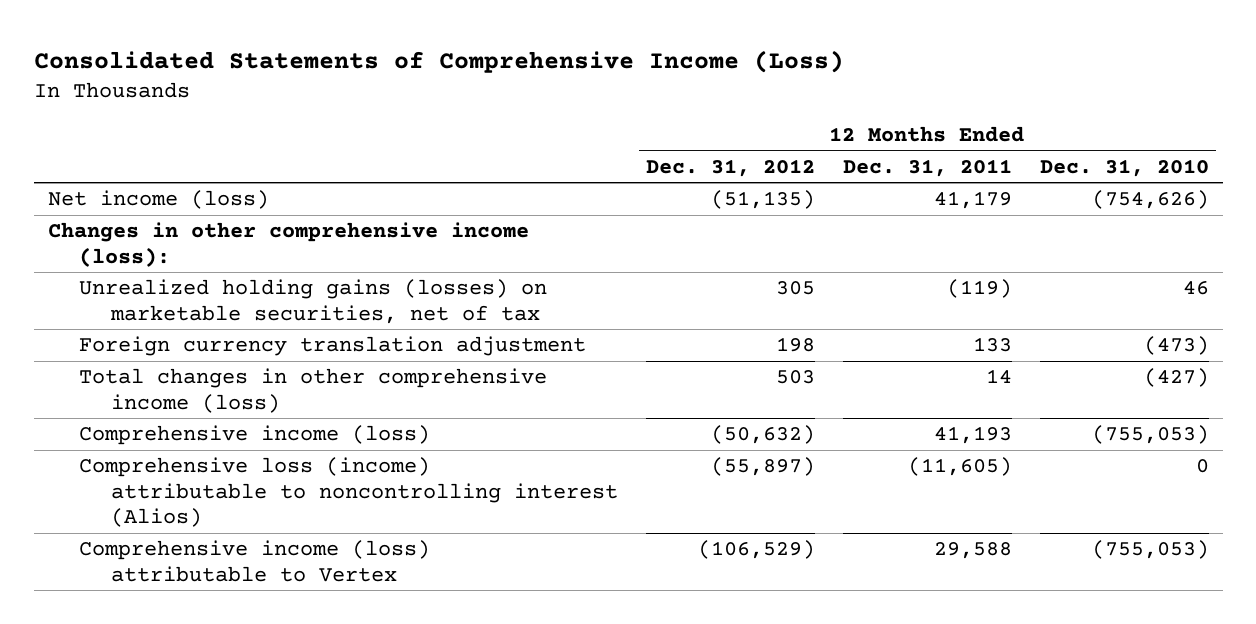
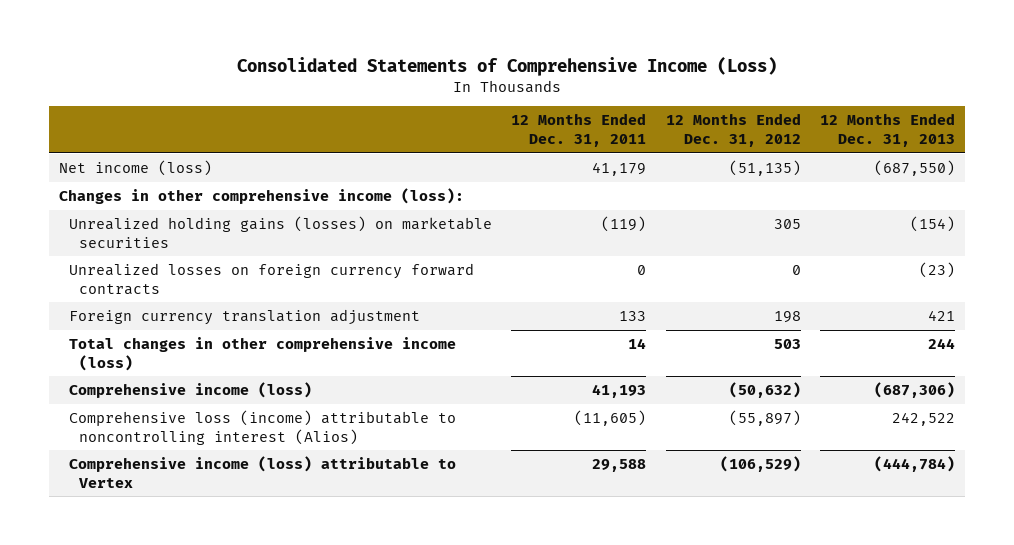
- | 12 Months Ended Dec. 31, 2012 | 12 Months Ended Dec. 31, 2011 | 12 Months Ended Dec. 31, 2010
+ | 12 Months Ended Dec. 31, 2011 | 12 Months Ended Dec. 31, 2012 | 12 Months Ended Dec. 31, 2013
- Unrealized holding gains (losses) on marketable securities, net of tax | 305 | (119) | 46
+ Unrealized holding gains (losses) on marketable securities | (119) | 305 | (154)
+ Unrealized losses on foreign currency forward contracts | 0 | 0 | (23)

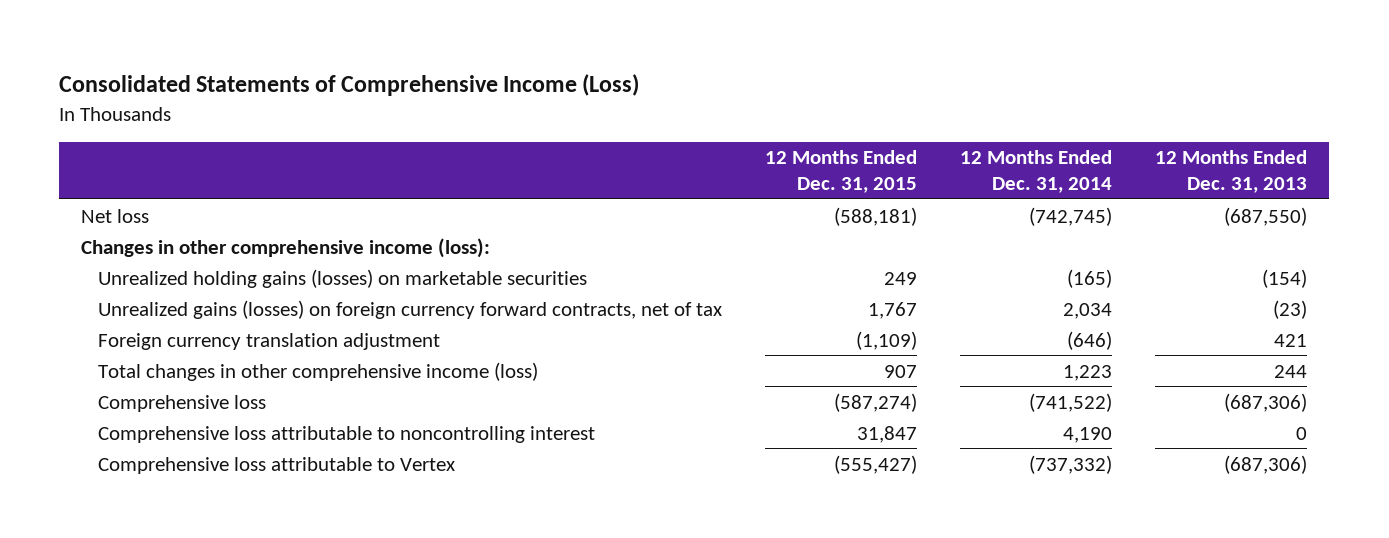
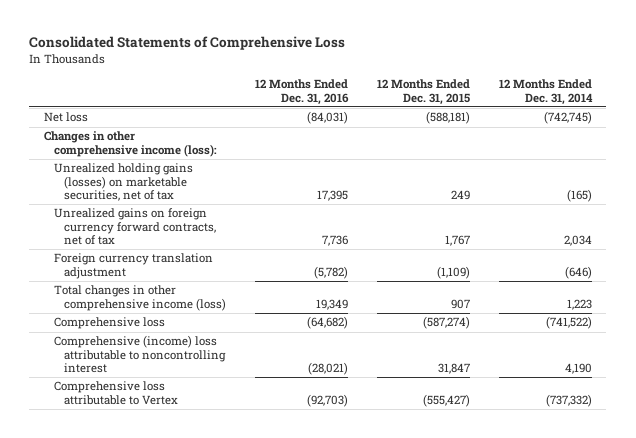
- Consolidated Statements of Comprehensive Income (Loss)
+ Consolidated Statements of Comprehensive Loss
- | 12 Months Ended Dec. 31, 2015 | 12 Months Ended Dec. 31, 2014 | 12 Months Ended Dec. 31, 2013
+ | 12 Months Ended Dec. 31, 2016 | 12 Months Ended Dec. 31, 2015 | 12 Months Ended Dec. 31, 2014
- Unrealized holding gains (losses) on marketable securities | 249 | (165) | (154)
- Unrealized gains (losses) on foreign currency forward contracts, net of tax | 1,767 | 2,034 | (23)
+ Unrealized holding gains (losses) on marketable securities, net of tax | 17,395 | 249 | (165)
+ Unrealized gains on foreign currency forward contracts, net of tax | 7,736 | 1,767 | 2,034
- Comprehensive loss attributable to noncontrolling interest | 31,847 | 4,190 | 0
+ Comprehensive (income) loss attributable to noncontrolling interest | (28,021) | 31,847 | 4,190

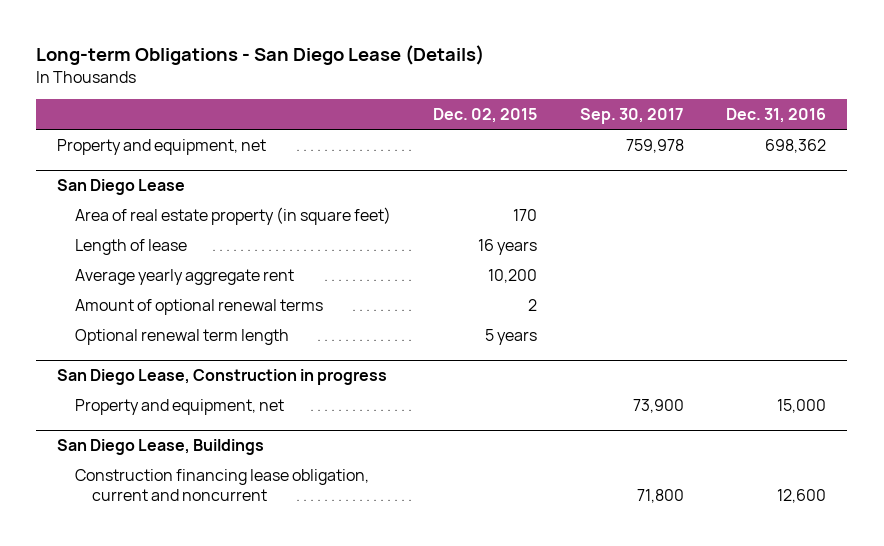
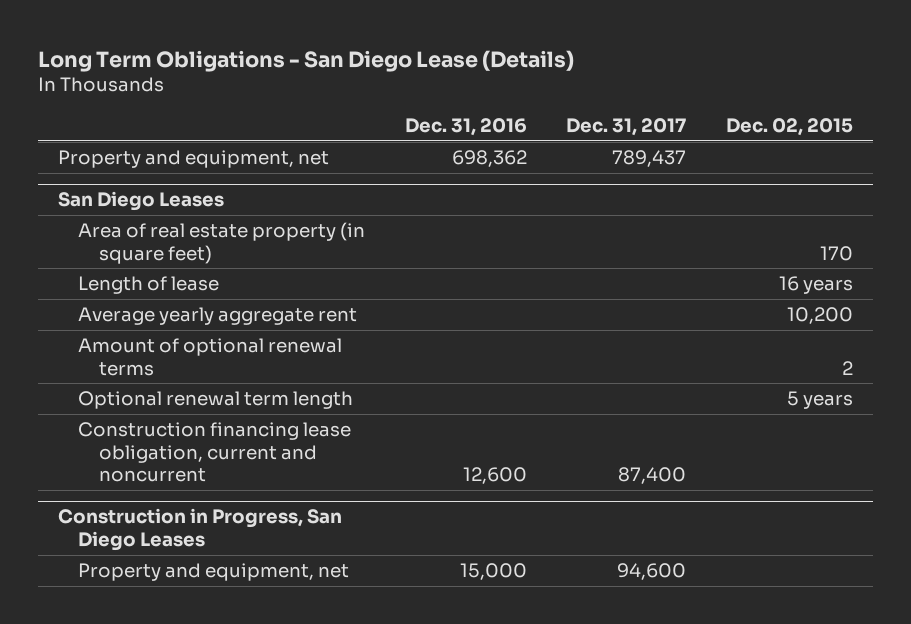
- Long-term Obligations - San Diego Lease (Details)
+ Long Term Obligations - San Diego Lease (Details)
- | Dec. 02, 2015 | Sep. 30, 2017 | Dec. 31, 2016
+ | Dec. 31, 2016 | Dec. 31, 2017 | Dec. 02, 2015
- San Diego Lease
+ San Diego Leases
- San Diego Lease, Construction in progress
- Property and equipment, net | | 73,900 | 15,000
- San Diego Lease, Buildings
+ Construction in Progress, San Diego Leases
+ Property and equipment, net | 15,000 | 94,600 |

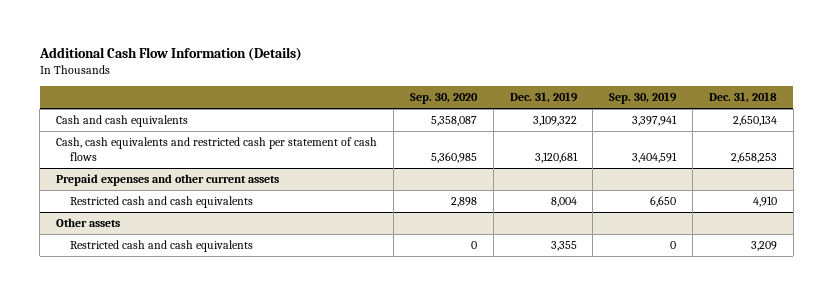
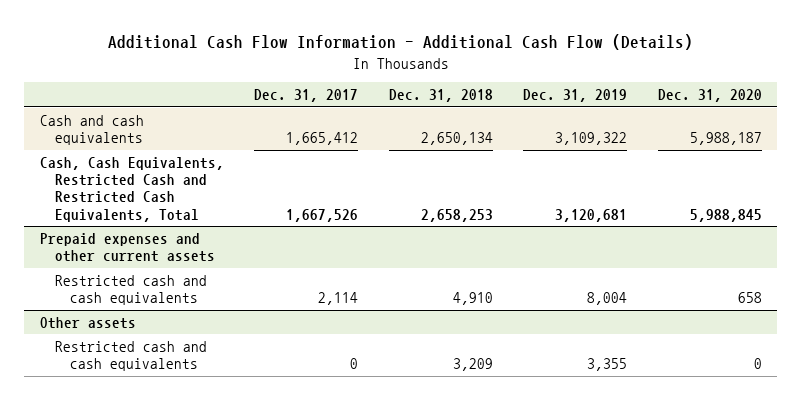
- Additional Cash Flow Information (Details)
+ Additional Cash Flow Information - Additional Cash Flow (Details)
- | Sep. 30, 2020 | Dec. 31, 2019 | Sep. 30, 2019 | Dec. 31, 2018
+ | Dec. 31, 2017 | Dec. 31, 2018 | Dec. 31, 2019 | Dec. 31, 2020
- Cash, cash equivalents and restricted cash per statement of cash flows | 5,360,985 | 3,120,681 | 3,404,591 | 2,658,253
+ Cash, Cash Equivalents, Restricted Cash and Restricted Cash Equivalents, Total | 1,667,526 | 2,658,253 | 3,120,681 | 5,988,845

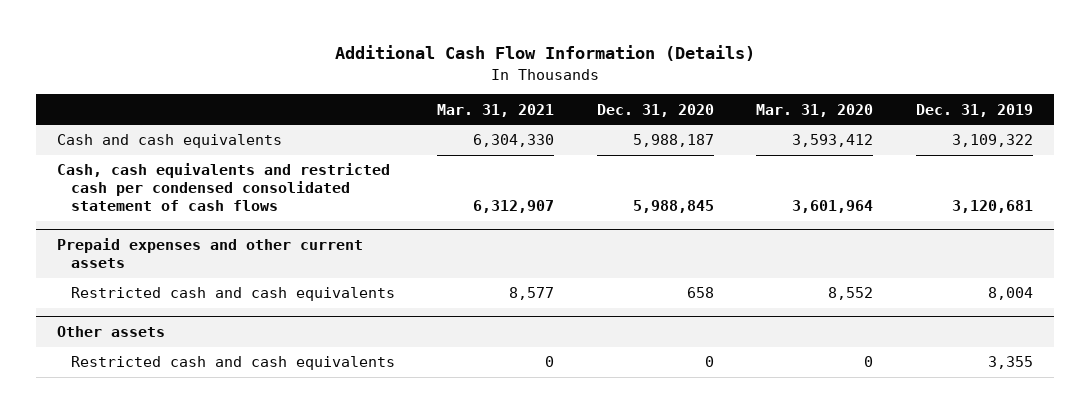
- Additional Cash Flow Information - Additional Cash Flow (Details)
+ Additional Cash Flow Information (Details)
- | Dec. 31, 2017 | Dec. 31, 2018 | Dec. 31, 2019 | Dec. 31, 2020
+ | Mar. 31, 2021 | Dec. 31, 2020 | Mar. 31, 2020 | Dec. 31, 2019
- Cash, Cash Equivalents, Restricted Cash and Restricted Cash Equivalents, Total | 1,667,526 | 2,658,253 | 3,120,681 | 5,988,845
+ Cash, cash equivalents and restricted cash per condensed consolidated statement of cash flows | 6,312,907 | 5,988,845 | 3,601,964 | 3,120,681

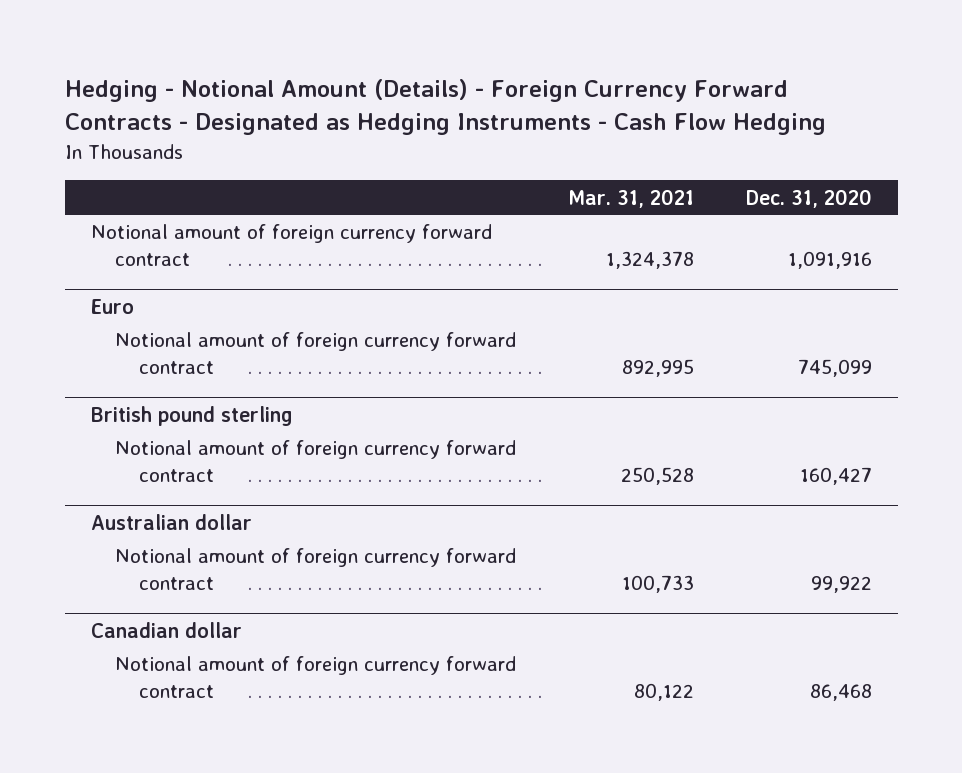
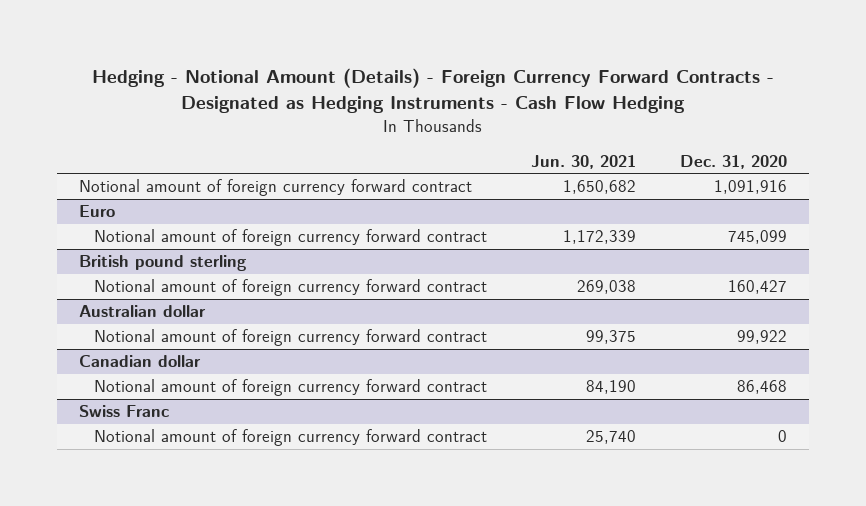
- | Mar. 31, 2021 | Dec. 31, 2020
+ | Jun. 30, 2021 | Dec. 31, 2020
+ Swiss Franc
+ Notional amount of foreign currency forward contract | 25,740 | 0

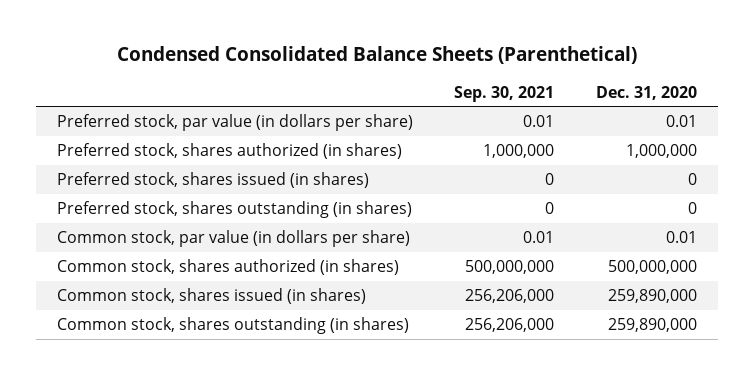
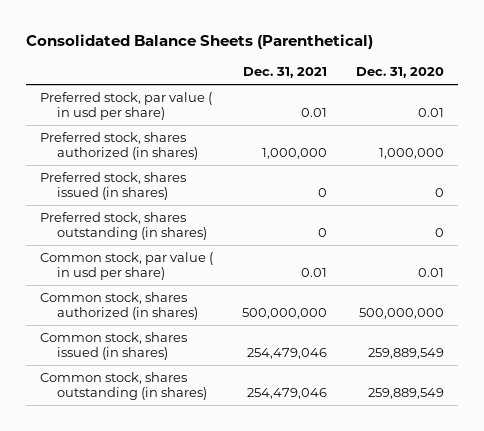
- Condensed Consolidated Balance Sheets (Parenthetical)
+ Consolidated Balance Sheets (Parenthetical)
- | Sep. 30, 2021 | Dec. 31, 2020
+ | Dec. 31, 2021 | Dec. 31, 2020
- Preferred stock, par value (in dollars per share) | 0.01 | 0.01
+ Preferred stock, par value ( in usd per share) | 0.01 | 0.01
- Common stock, par value (in dollars per share) | 0.01 | 0.01
+ Common stock, par value ( in usd per share) | 0.01 | 0.01
- Common stock, shares issued (in shares) | 256,206,000 | 259,890,000
- Common stock, shares outstanding (in shares) | 256,206,000 | 259,890,000
+ Common stock, shares issued (in shares) | 254,479,046 | 259,889,549
+ Common stock, shares outstanding (in shares) | 254,479,046 | 259,889,549

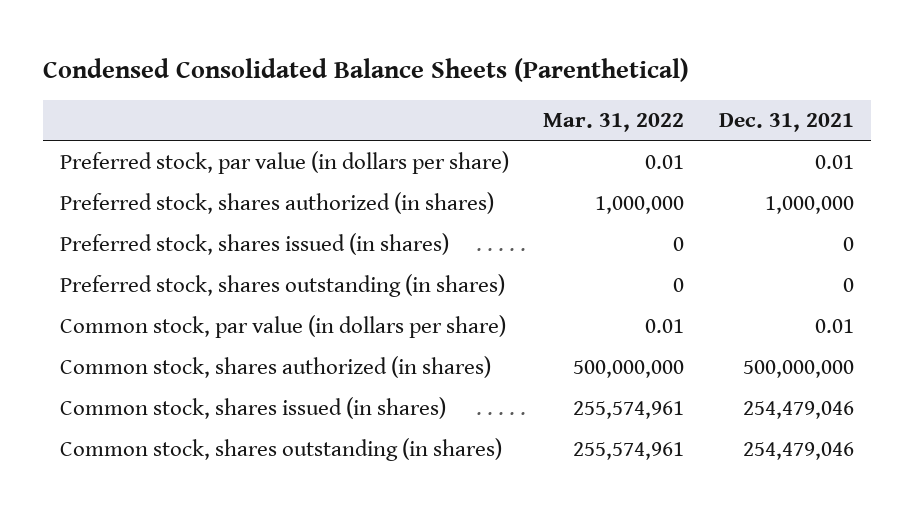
- Consolidated Balance Sheets (Parenthetical)
+ Condensed Consolidated Balance Sheets (Parenthetical)
- | Dec. 31, 2021 | Dec. 31, 2020
+ | Mar. 31, 2022 | Dec. 31, 2021
- Preferred stock, par value ( in usd per share) | 0.01 | 0.01
+ Preferred stock, par value (in dollars per share) | 0.01 | 0.01
- Common stock, par value ( in usd per share) | 0.01 | 0.01
+ Common stock, par value (in dollars per share) | 0.01 | 0.01

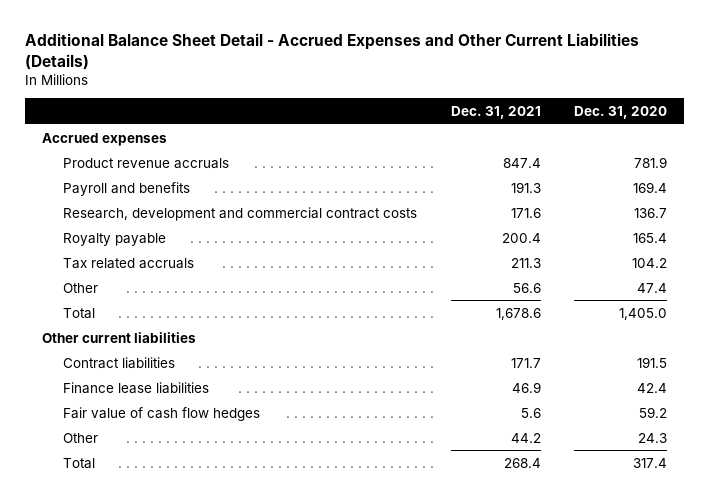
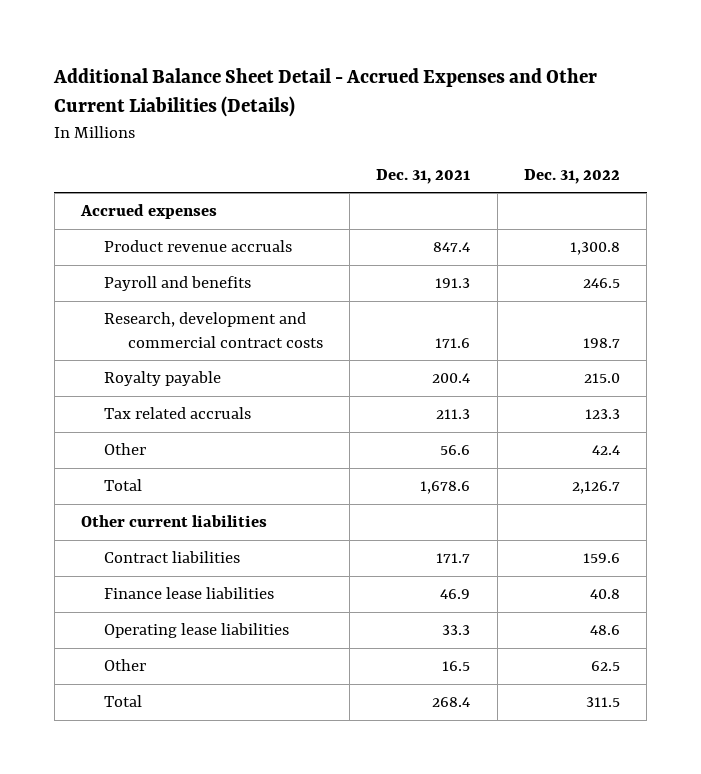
- | Dec. 31, 2021 | Dec. 31, 2020
+ | Dec. 31, 2021 | Dec. 31, 2022
- Fair value of cash flow hedges | 5.6 | 59.2
- Other | 44.2 | 24.3
+ Operating lease liabilities | 33.3 | 48.6
+ Other | 16.5 | 62.5

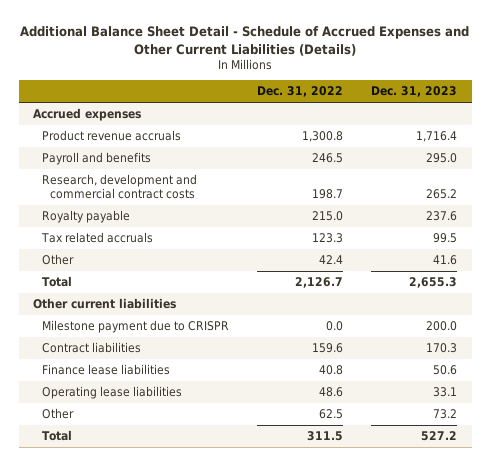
- Additional Balance Sheet Detail - Accrued Expenses and Other Current Liabilities (Details)
+ Additional Balance Sheet Detail - Schedule of Accrued Expenses and Other Current Liabilities (Details)
- | Dec. 31, 2021 | Dec. 31, 2022
+ | Dec. 31, 2022 | Dec. 31, 2023
+ Milestone payment due to CRISPR | 0.0 | 200.0

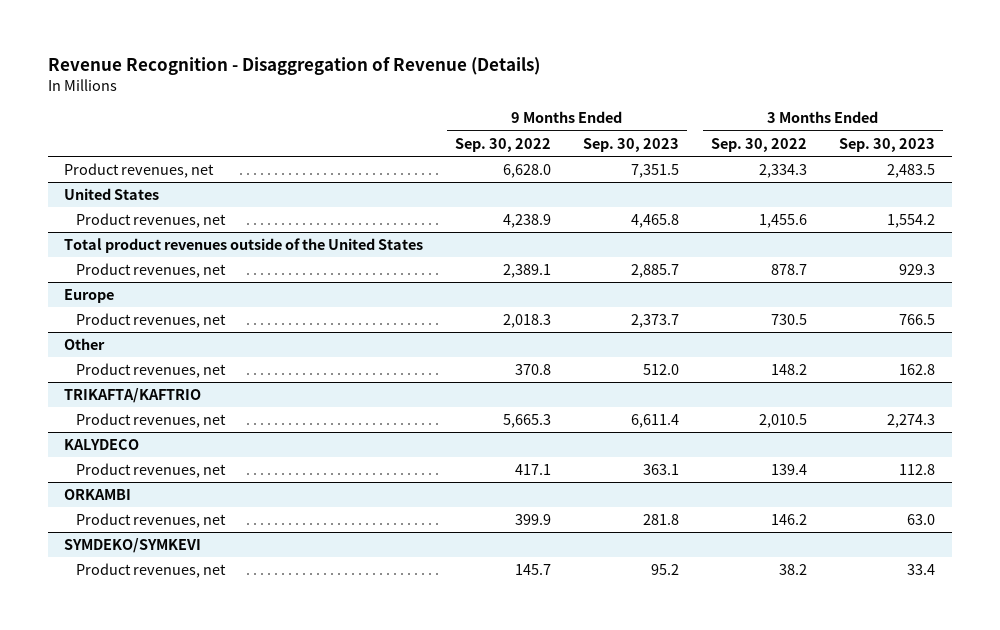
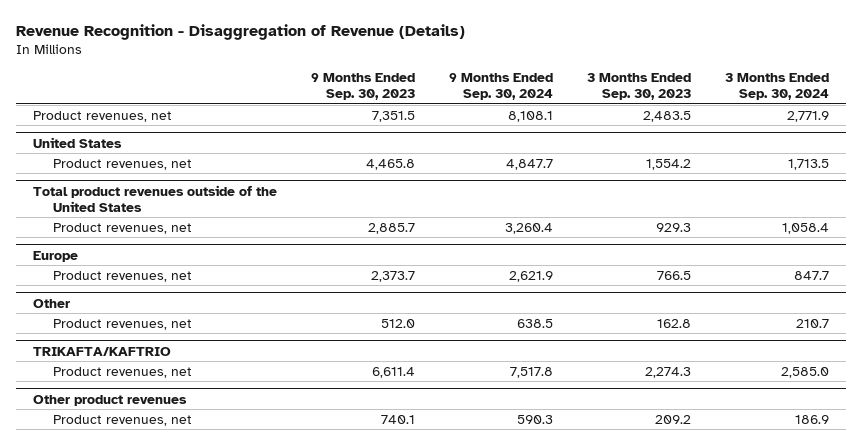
- | 9 Months Ended Sep. 30, 2022 | 9 Months Ended Sep. 30, 2023 | 3 Months Ended Sep. 30, 2022 | 3 Months Ended Sep. 30, 2023
+ | 9 Months Ended Sep. 30, 2023 | 9 Months Ended Sep. 30, 2024 | 3 Months Ended Sep. 30, 2023 | 3 Months Ended Sep. 30, 2024
- KALYDECO
- Product revenues, net | 417.1 | 363.1 | 139.4 | 112.8
- ORKAMBI
- Product revenues, net | 399.9 | 281.8 | 146.2 | 63.0
- SYMDEKO/SYMKEVI
- Product revenues, net | 145.7 | 95.2 | 38.2 | 33.4
+ Other product revenues
+ Product revenues, net | 740.1 | 590.3 | 209.2 | 186.9

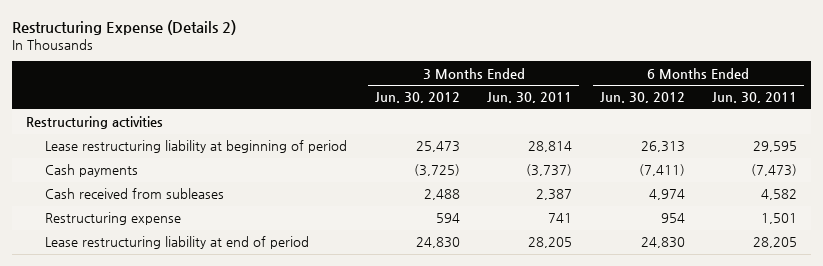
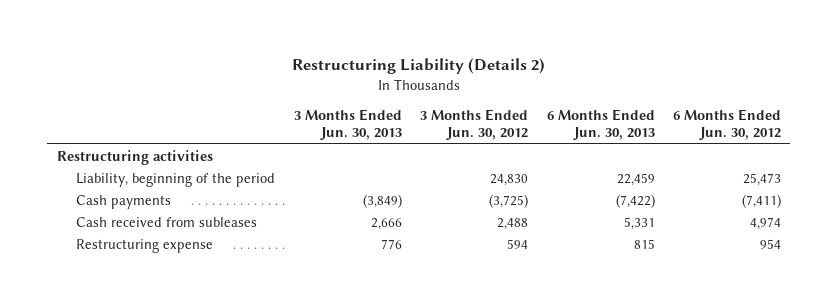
- Restructuring Expense (Details 2)
+ Restructuring Liability (Details 2)
- | 3 Months Ended Jun. 30, 2012 | 3 Months Ended Jun. 30, 2011 | 6 Months Ended Jun. 30, 2012 | 6 Months Ended Jun. 30, 2011
+ | 3 Months Ended Jun. 30, 2013 | 3 Months Ended Jun. 30, 2012 | 6 Months Ended Jun. 30, 2013 | 6 Months Ended Jun. 30, 2012
- Lease restructuring liability at beginning of period | 25,473 | 28,814 | 26,313 | 29,595
+ Liability, beginning of the period | | 24,830 | 22,459 | 25,473
- Lease restructuring liability at end of period | 24,830 | 28,205 | 24,830 | 28,205

